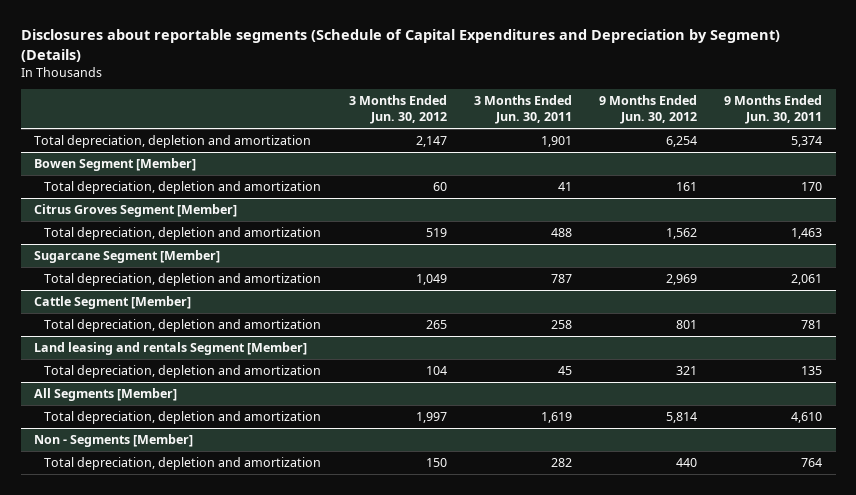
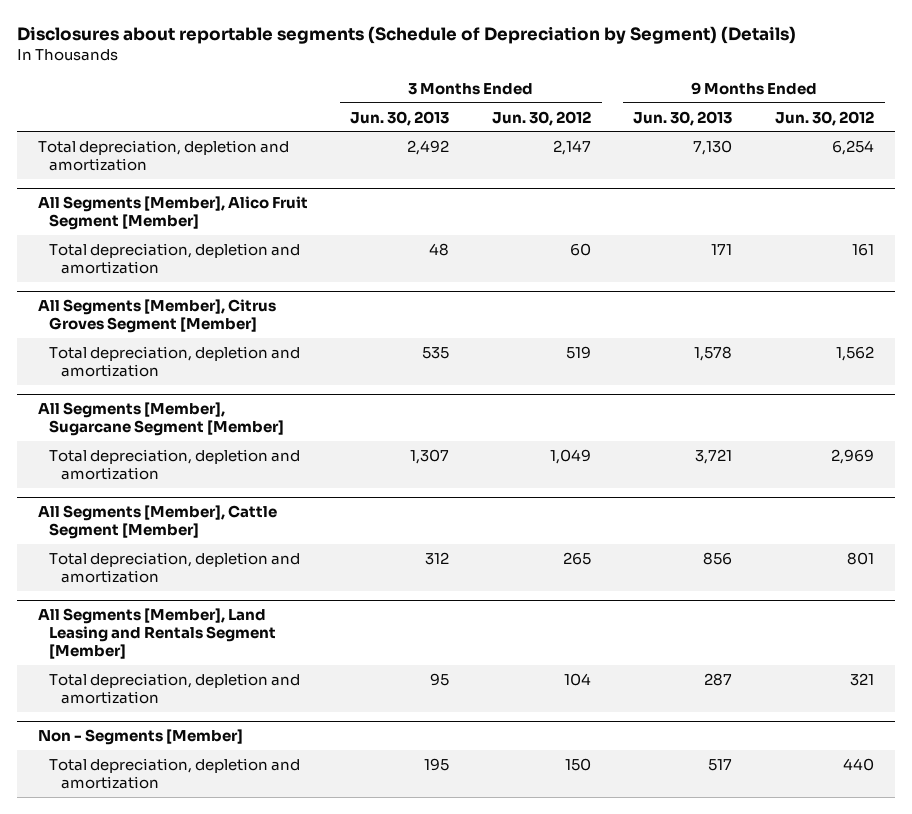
- Disclosures about reportable segments (Schedule of Capital Expenditures and Depreciation by Segment) (Details)
+ Disclosures about reportable segments (Schedule of Depreciation by Segment) (Details)
- | 3 Months Ended Jun. 30, 2012 | 3 Months Ended Jun. 30, 2011 | 9 Months Ended Jun. 30, 2012 | 9 Months Ended Jun. 30, 2011
+ | 3 Months Ended Jun. 30, 2013 | 3 Months Ended Jun. 30, 2012 | 9 Months Ended Jun. 30, 2013 | 9 Months Ended Jun. 30, 2012
- Bowen Segment [Member]
+ All Segments [Member], Alico Fruit Segment [Member]
- Citrus Groves Segment [Member]
+ All Segments [Member], Citrus Groves Segment [Member]
- Sugarcane Segment [Member]
+ All Segments [Member], Sugarcane Segment [Member]
- Cattle Segment [Member]
+ All Segments [Member], Cattle Segment [Member]
- Land leasing and rentals Segment [Member]
+ All Segments [Member], Land Leasing and Rentals Segment [Member]
- All Segments [Member]
- Total depreciation, depletion and amortization | 1,997 | 1,619 | 5,814 | 4,610

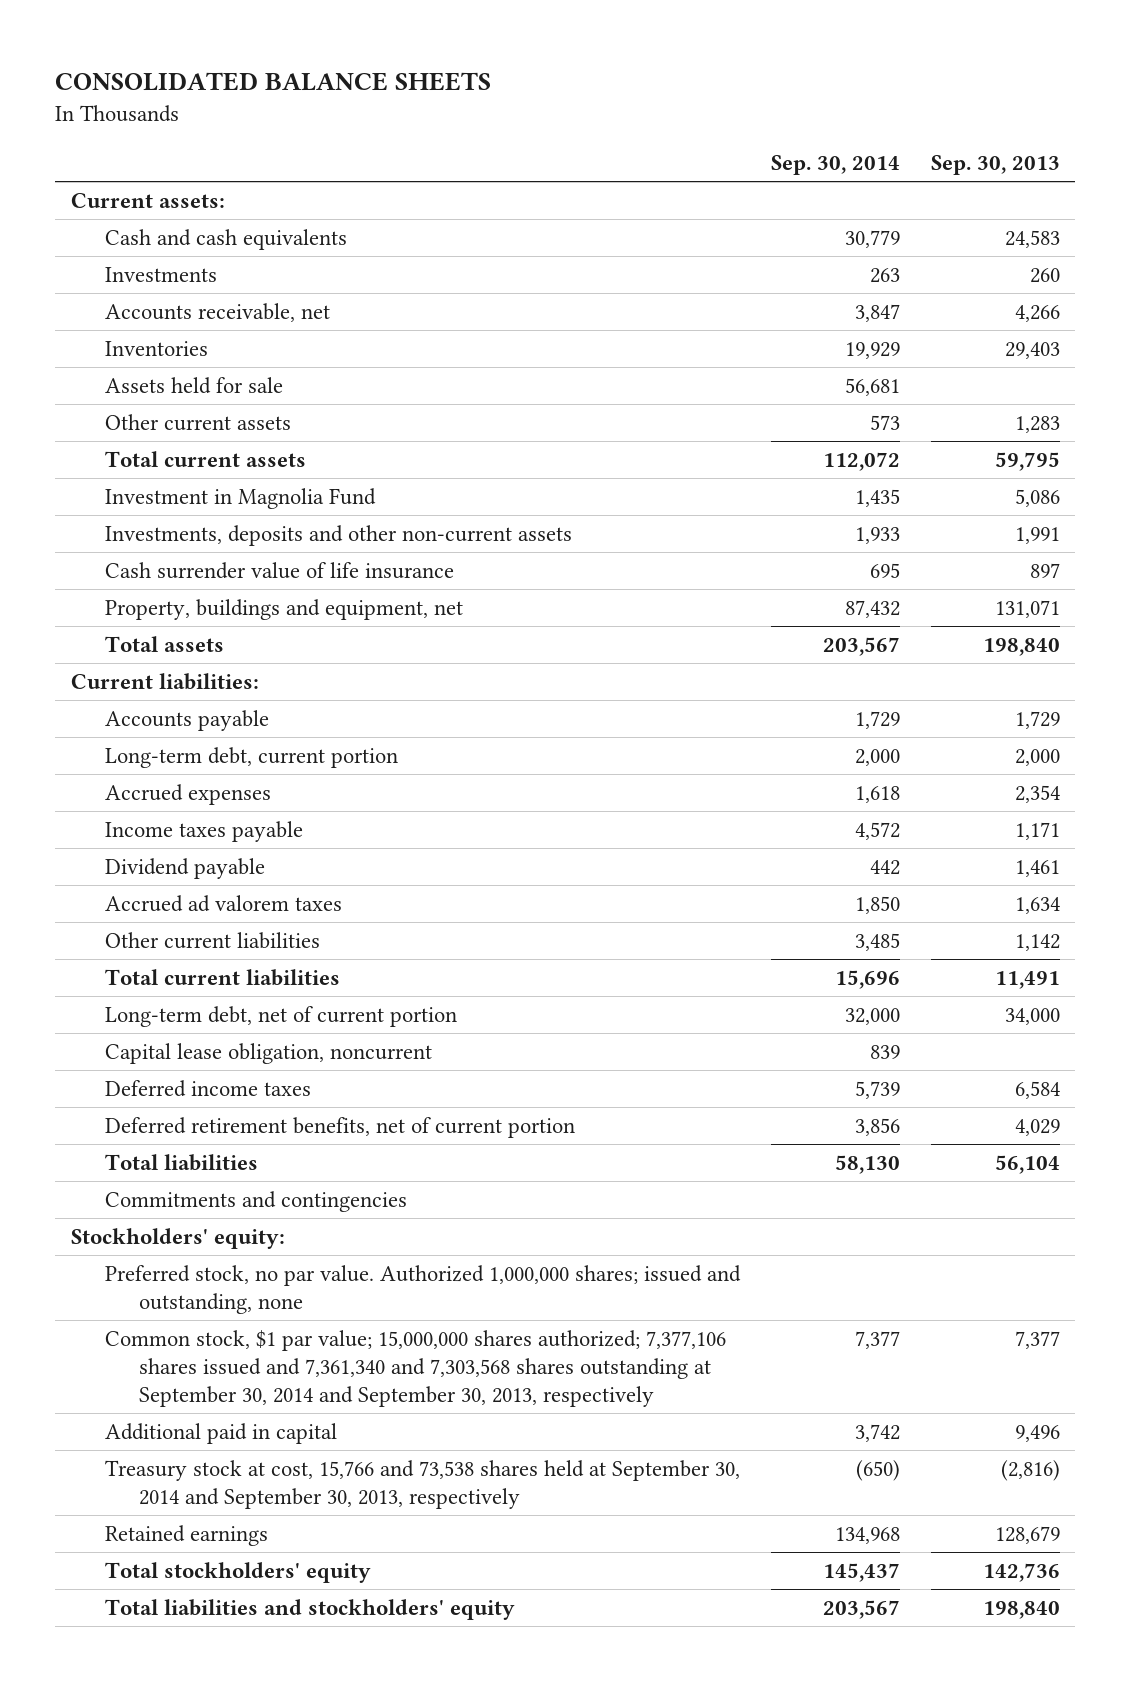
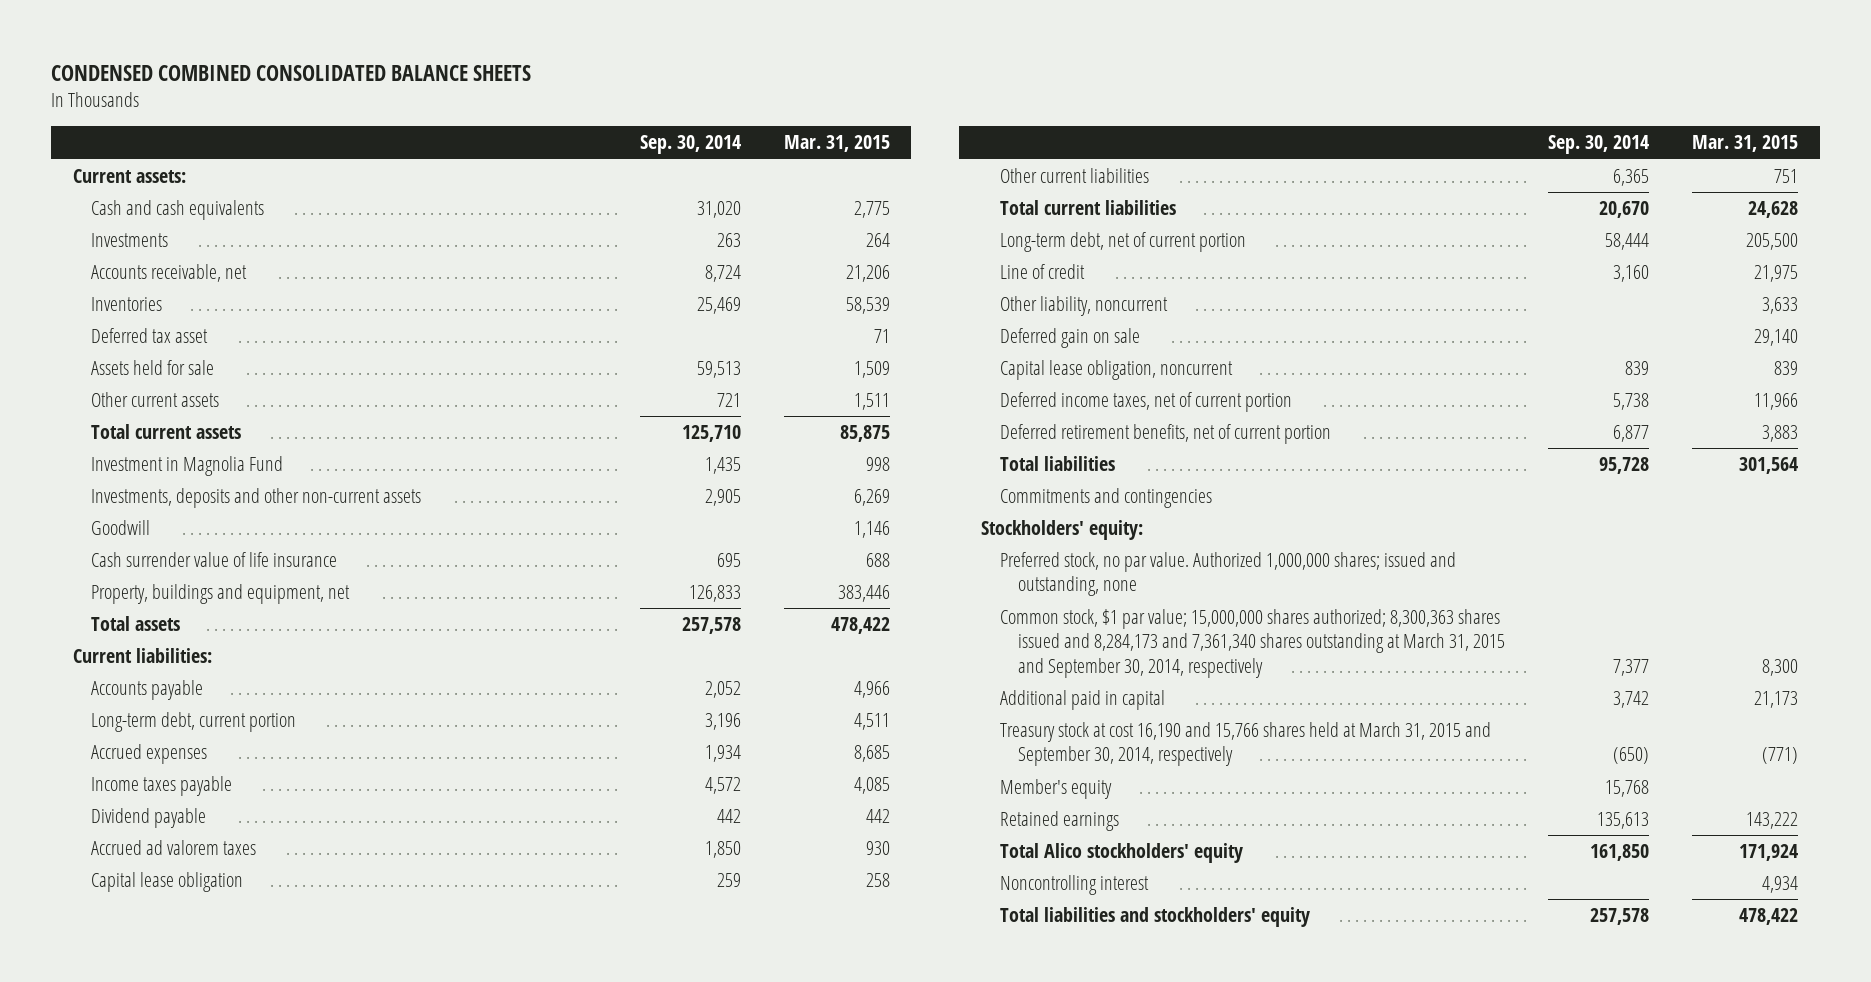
- CONSOLIDATED BALANCE SHEETS
+ CONDENSED COMBINED CONSOLIDATED BALANCE SHEETS
- | Sep. 30, 2014 | Sep. 30, 2013
+ | Sep. 30, 2014 | Mar. 31, 2015
- Cash and cash equivalents | 30,779 | 24,583
+ Cash and cash equivalents | 31,020 | 2,775
- Accounts receivable, net | 3,847 | 4,266
- Inventories | 19,929 | 29,403
- Assets held for sale | 56,681 |
- Other current assets | 573 | 1,283
- Total current assets | 112,072 | 59,795
+ Accounts receivable, net | 8,724 | 21,206
+ Inventories | 25,469 | 58,539
+ Deferred tax asset | | 71
+ Assets held for sale | 59,513 | 1,509
+ Other current assets | 721 | 1,511
+ Total current assets | 125,710 | 85,875
- Investments, deposits and other non-current assets | 1,933 | 1,991
+ Investments, deposits and other non-current assets | 2,905 | 6,269
+ Goodwill | | 1,146
- Property, buildings and equipment, net | 87,432 | 131,071
- Total assets | 203,567 | 198,840
+ Property, buildings and equipment, net | 126,833 | 383,446
+ Total assets | 257,578 | 478,422
- Accounts payable | 1,729 | 1,729
- Long-term debt, current portion | 2,000 | 2,000
- Accrued expenses | 1,618 | 2,354
+ Accounts payable | 2,052 | 4,966
+ Long-term debt, current portion | 3,196 | 4,511
+ Accrued expenses | 1,934 | 8,685
- Other current liabilities | 3,485 | 1,142
- Total current liabilities | 15,696 | 11,491
- Long-term debt, net of current portion | 32,000 | 34,000
+ Capital lease obligation | 259 | 258
+ Other current liabilities | 6,365 | 751
+ Total current liabilities | 20,670 | 24,628
+ Long-term debt, net of current portion | 58,444 | 205,500
+ Line of credit | 3,160 | 21,975
+ Other liability, noncurrent | | 3,633
+ Deferred gain on sale | | 29,140
- Deferred income taxes | 5,739 | 6,584
- Deferred retirement benefits, net of current portion | 3,856 | 4,029
- Total liabilities | 58,130 | 56,104
+ Deferred income taxes, net of current portion | 5,738 | 11,966
+ Deferred retirement benefits, net of current portion | 6,877 | 3,883
+ Total liabilities | 95,728 | 301,564
- Common stock, $1 par value; 15,000,000 shares authorized; 7,377,106 shares issued and 7,361,340 and 7,303,568 shares outstanding at September 30, 2014 and September 30, 2013, respectively | 7,377 | 7,377
+ Common stock, $1 par value; 15,000,000 shares authorized; 8,300,363 shares issued and 8,284,173 and 7,361,340 shares outstanding at March 31, 2015 and September 30, 2014, respectively | 7,377 | 8,300
- Treasury stock at cost, 15,766 and 73,538 shares held at September 30, 2014 and September 30, 2013, respectively | (650) | (2,816)
- Retained earnings | 134,968 | 128,679
- Total stockholders' equity | 145,437 | 142,736
- Total liabilities and stockholders' equity | 203,567 | 198,840
+ Treasury stock at cost 16,190 and 15,766 shares held at March 31, 2015 and September 30, 2014, respectively | (650) | (771)
+ Member's equity | 15,768 |
+ Retained earnings | 135,613 | 143,222
+ Total Alico stockholders' equity | 161,850 | 171,924
+ Noncontrolling interest | | 4,934
+ Total liabilities and stockholders' equity | 257,578 | 478,422

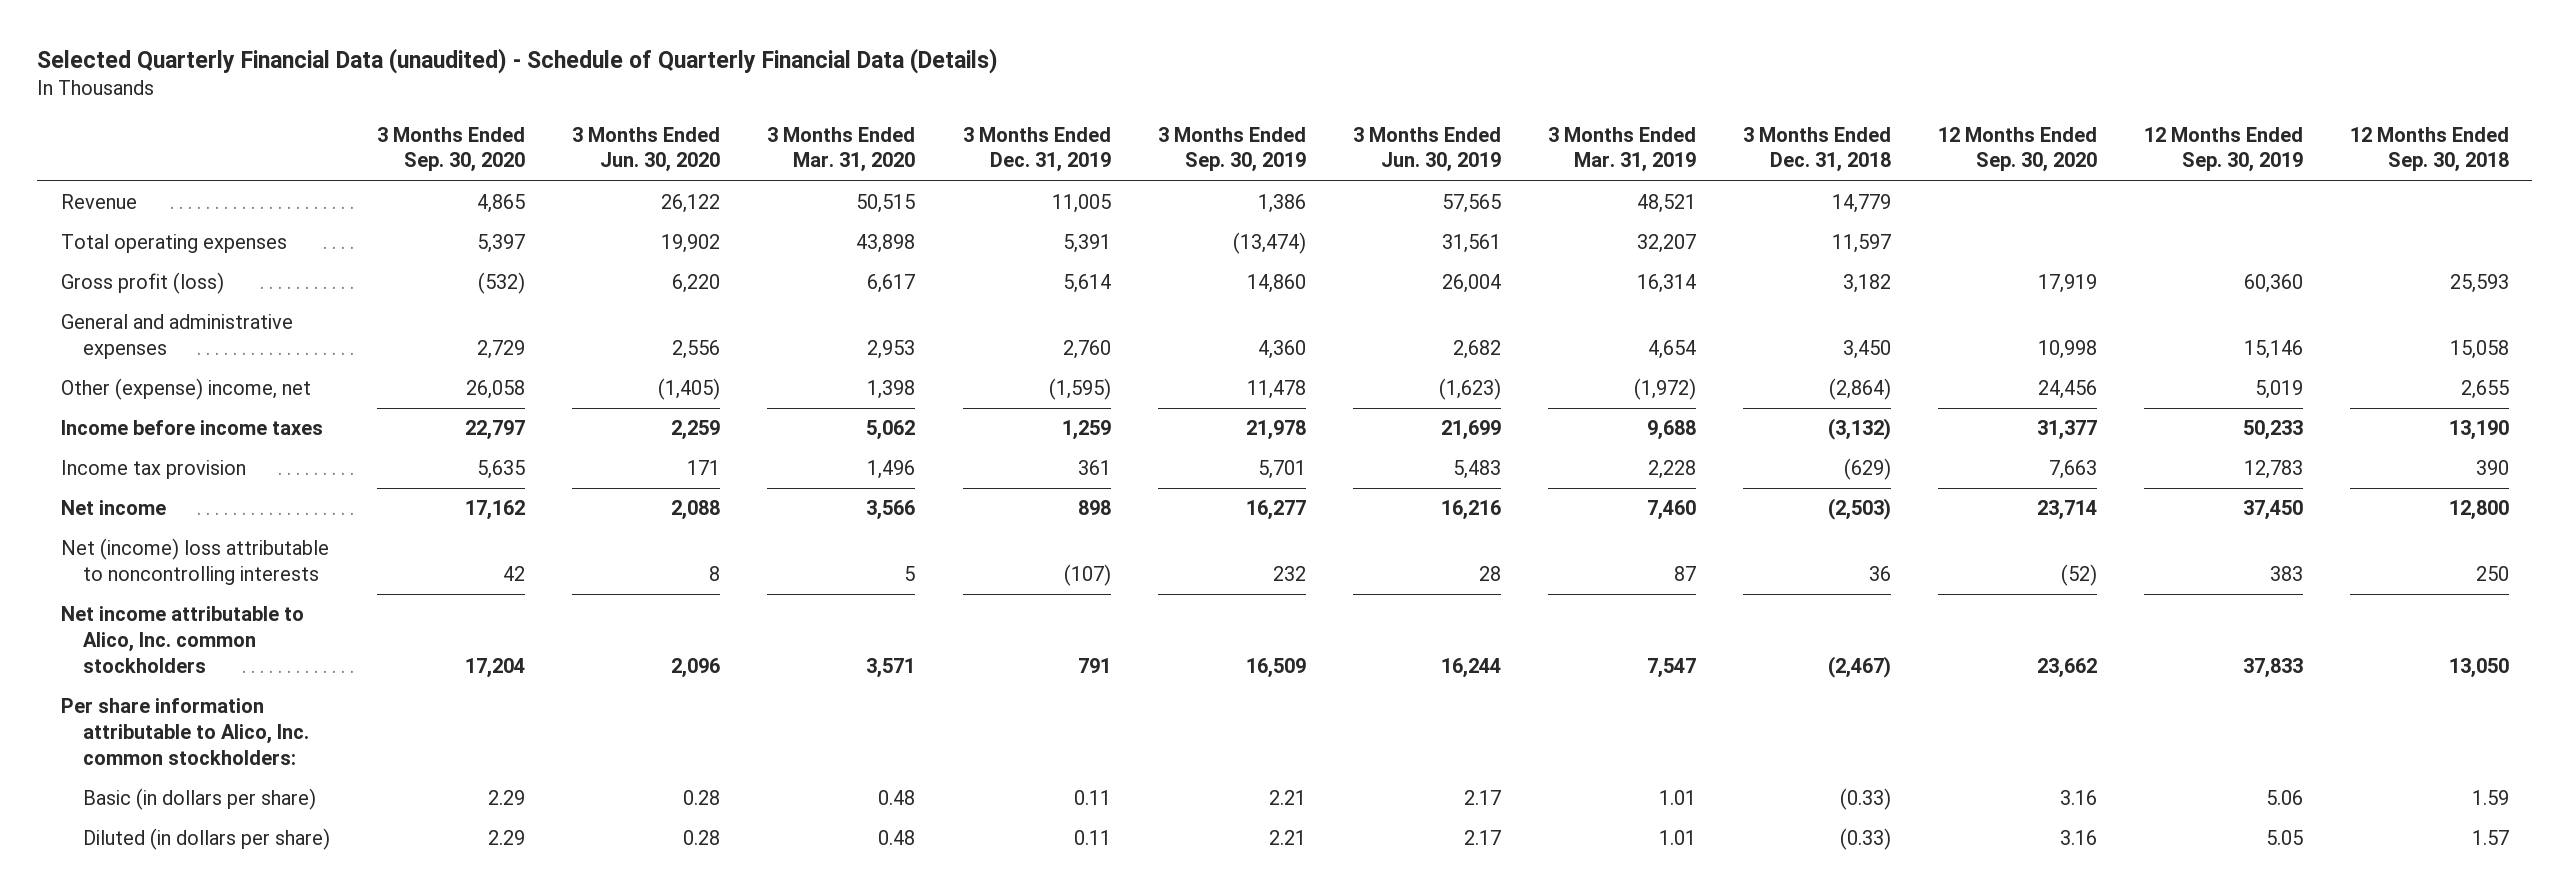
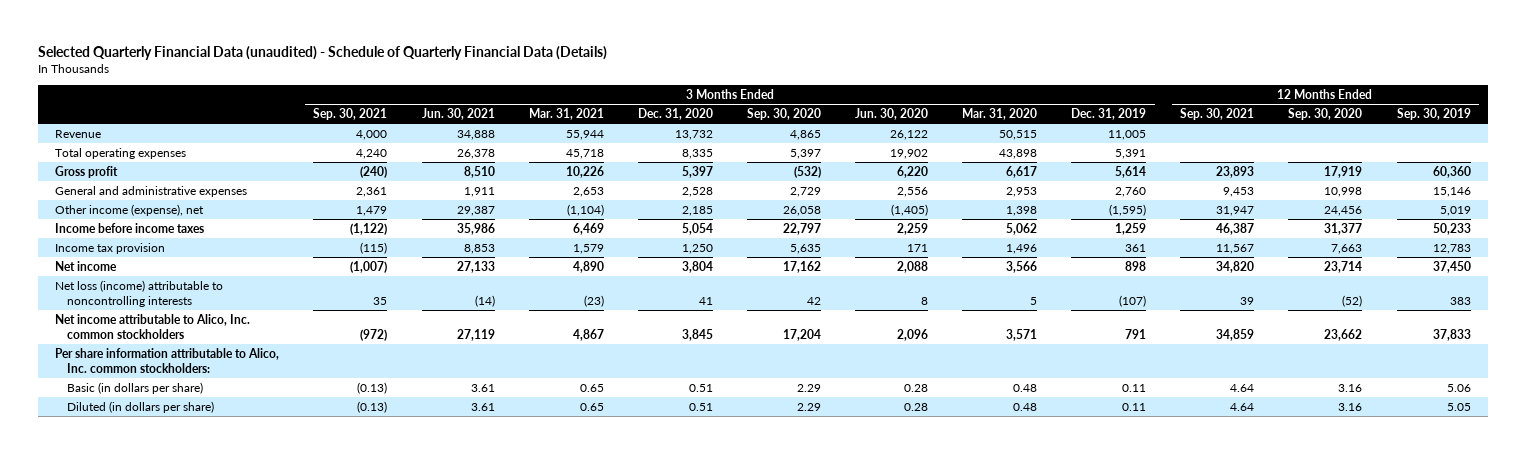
- | 3 Months Ended Sep. 30, 2020 | 3 Months Ended Jun. 30, 2020 | 3 Months Ended Mar. 31, 2020 | 3 Months Ended Dec. 31, 2019 | 3 Months Ended Sep. 30, 2019 | 3 Months Ended Jun. 30, 2019 | 3 Months Ended Mar. 31, 2019 | 3 Months Ended Dec. 31, 2018 | 12 Months Ended Sep. 30, 2020 | 12 Months Ended Sep. 30, 2019 | 12 Months Ended Sep. 30, 2018
+ | 3 Months Ended Sep. 30, 2021 | 3 Months Ended Jun. 30, 2021 | 3 Months Ended Mar. 31, 2021 | 3 Months Ended Dec. 31, 2020 | 3 Months Ended Sep. 30, 2020 | 3 Months Ended Jun. 30, 2020 | 3 Months Ended Mar. 31, 2020 | 3 Months Ended Dec. 31, 2019 | 12 Months Ended Sep. 30, 2021 | 12 Months Ended Sep. 30, 2020 | 12 Months Ended Sep. 30, 2019
- Gross profit (loss) | (532) | 6,220 | 6,617 | 5,614 | 14,860 | 26,004 | 16,314 | 3,182 | 17,919 | 60,360 | 25,593
+ Gross profit | (240) | 8,510 | 10,226 | 5,397 | (532) | 6,220 | 6,617 | 5,614 | 23,893 | 17,919 | 60,360
- Other (expense) income, net | 26,058 | (1,405) | 1,398 | (1,595) | 11,478 | (1,623) | (1,972) | (2,864) | 24,456 | 5,019 | 2,655
+ Other income (expense), net | 1,479 | 29,387 | (1,104) | 2,185 | 26,058 | (1,405) | 1,398 | (1,595) | 31,947 | 24,456 | 5,019
- Net (income) loss attributable to noncontrolling interests | 42 | 8 | 5 | (107) | 232 | 28 | 87 | 36 | (52) | 383 | 250
+ Net loss (income) attributable to noncontrolling interests | 35 | (14) | (23) | 41 | 42 | 8 | 5 | (107) | 39 | (52) | 383

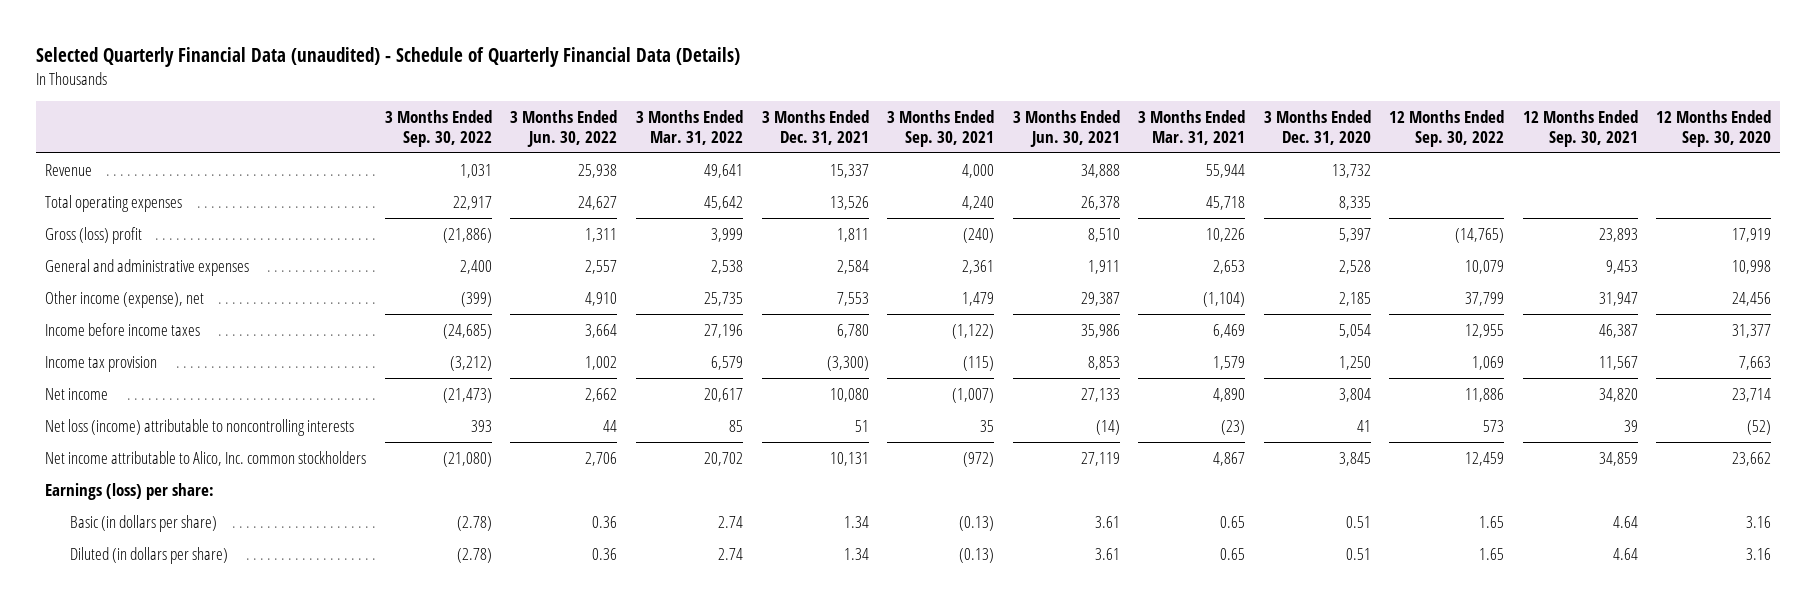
- | 3 Months Ended Sep. 30, 2021 | 3 Months Ended Jun. 30, 2021 | 3 Months Ended Mar. 31, 2021 | 3 Months Ended Dec. 31, 2020 | 3 Months Ended Sep. 30, 2020 | 3 Months Ended Jun. 30, 2020 | 3 Months Ended Mar. 31, 2020 | 3 Months Ended Dec. 31, 2019 | 12 Months Ended Sep. 30, 2021 | 12 Months Ended Sep. 30, 2020 | 12 Months Ended Sep. 30, 2019
+ | 3 Months Ended Sep. 30, 2022 | 3 Months Ended Jun. 30, 2022 | 3 Months Ended Mar. 31, 2022 | 3 Months Ended Dec. 31, 2021 | 3 Months Ended Sep. 30, 2021 | 3 Months Ended Jun. 30, 2021 | 3 Months Ended Mar. 31, 2021 | 3 Months Ended Dec. 31, 2020 | 12 Months Ended Sep. 30, 2022 | 12 Months Ended Sep. 30, 2021 | 12 Months Ended Sep. 30, 2020
- Gross profit | (240) | 8,510 | 10,226 | 5,397 | (532) | 6,220 | 6,617 | 5,614 | 23,893 | 17,919 | 60,360
+ Gross (loss) profit | (21,886) | 1,311 | 3,999 | 1,811 | (240) | 8,510 | 10,226 | 5,397 | (14,765) | 23,893 | 17,919
- Per share information attributable to Alico, Inc. common stockholders:
+ Earnings (loss) per share:

